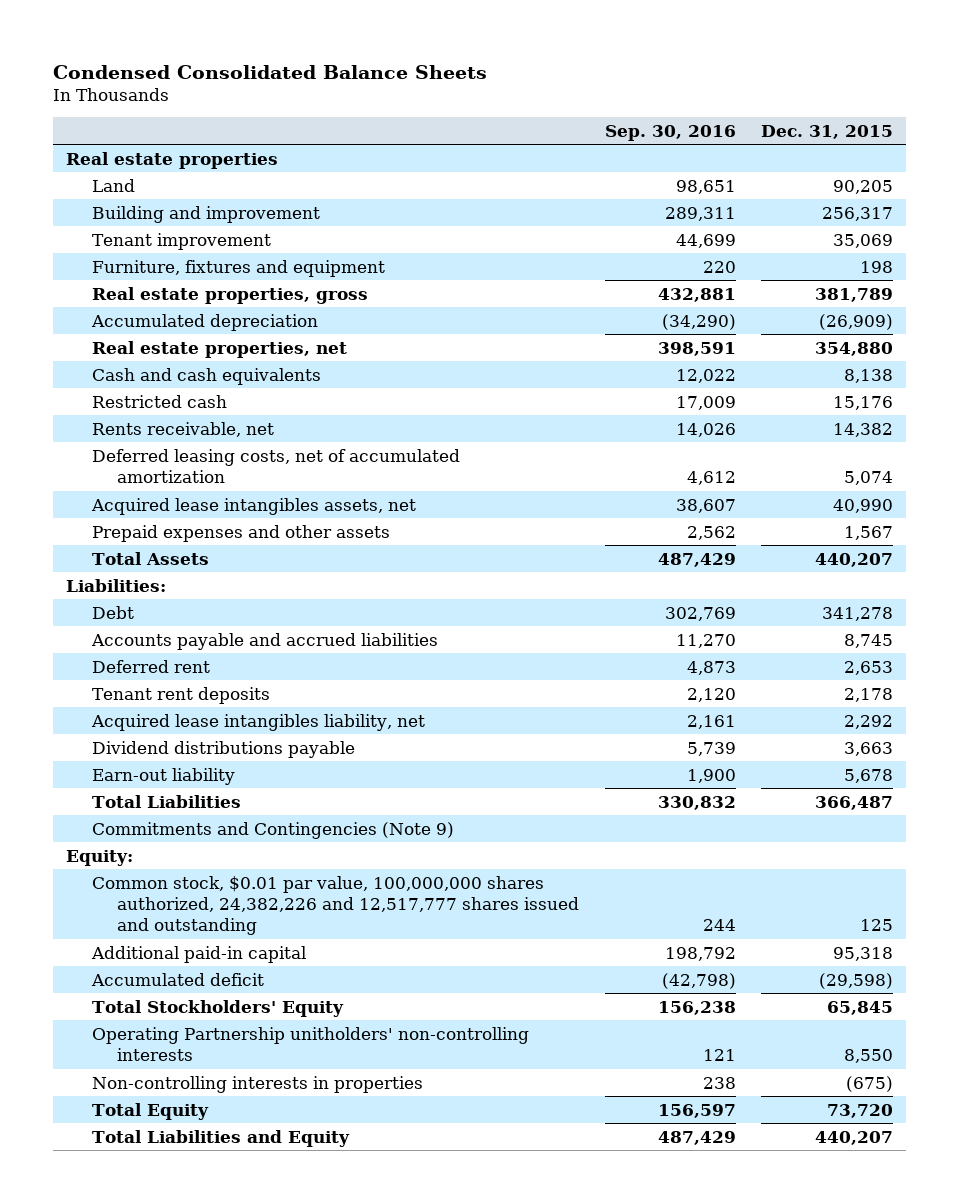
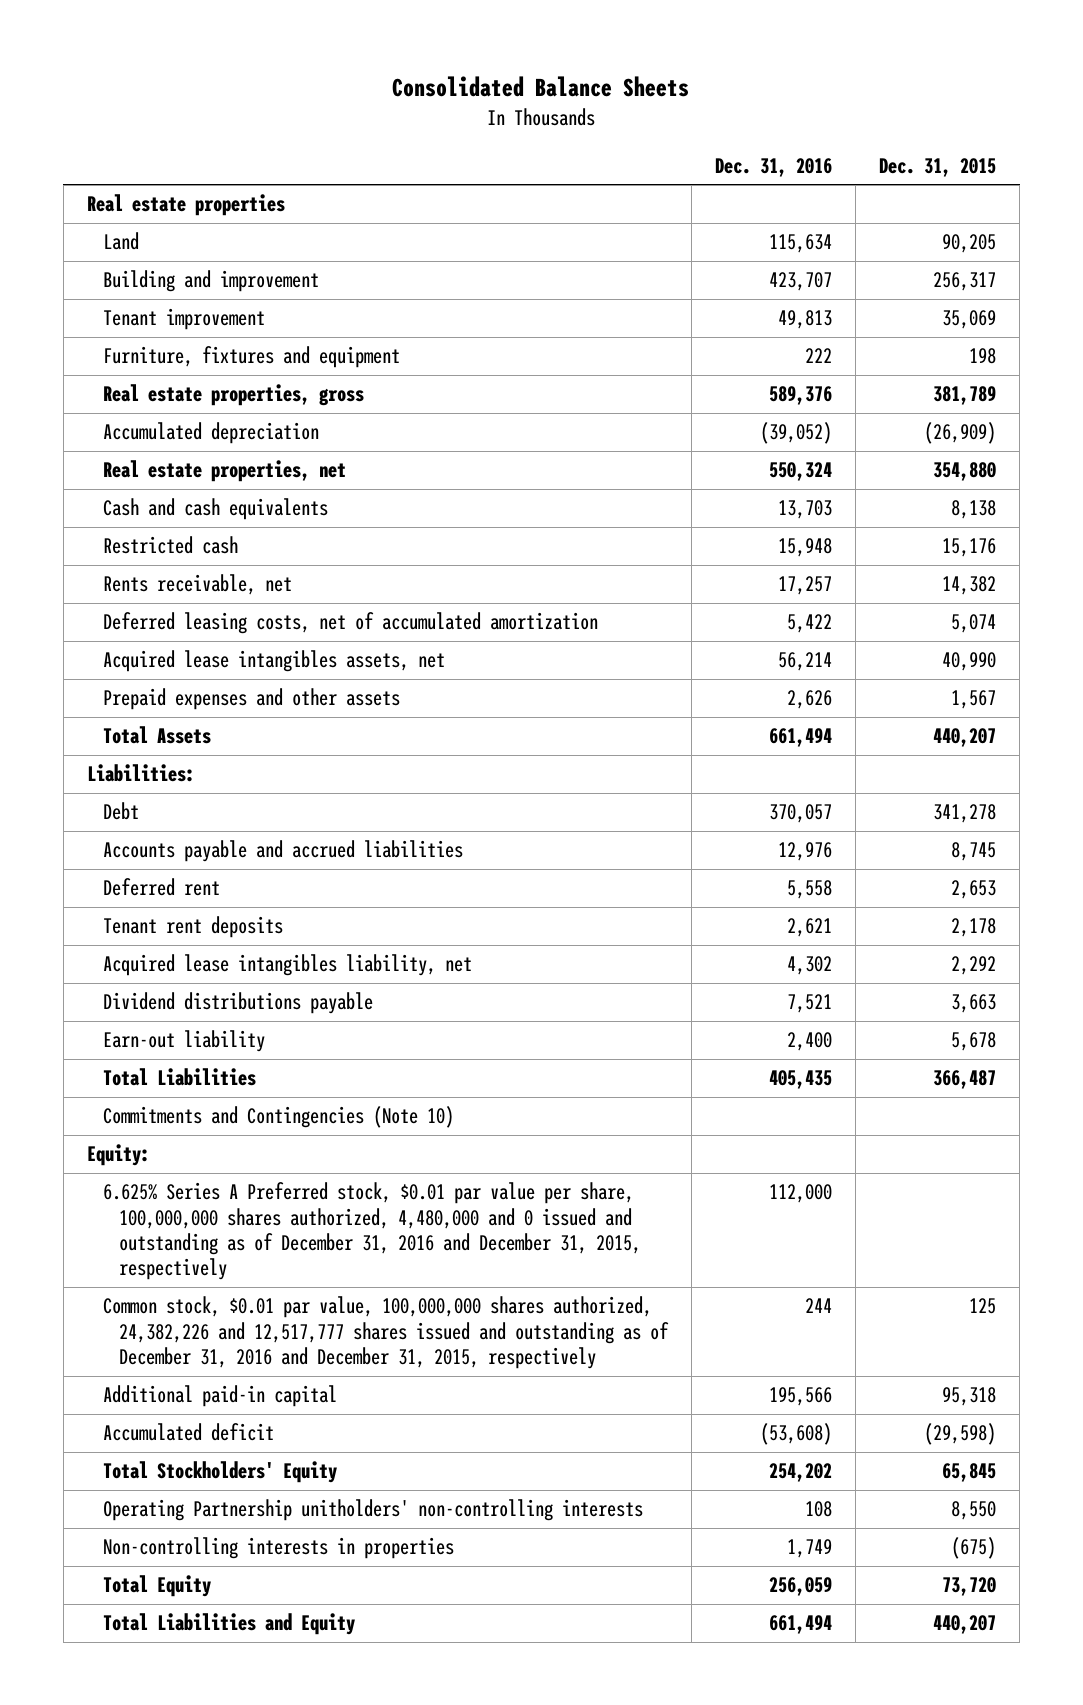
- Condensed Consolidated Balance Sheets
+ Consolidated Balance Sheets
- | Sep. 30, 2016 | Dec. 31, 2015
+ | Dec. 31, 2016 | Dec. 31, 2015
- Commitments and Contingencies (Note 9)
+ Commitments and Contingencies (Note 10)
- Common stock, $0.01 par value, 100,000,000 shares authorized, 24,382,226 and 12,517,777 shares issued and outstanding | 244 | 125
+ 6.625% Series A Preferred stock, $0.01 par value per share, 100,000,000 shares authorized, 4,480,000 and 0 issued and outstanding as of December 31, 2016 and December 31, 2015, respectively | 112,000 |
+ Common stock, $0.01 par value, 100,000,000 shares authorized, 24,382,226 and 12,517,777 shares issued and outstanding as of December 31, 2016 and December 31, 2015, respectively | 244 | 125

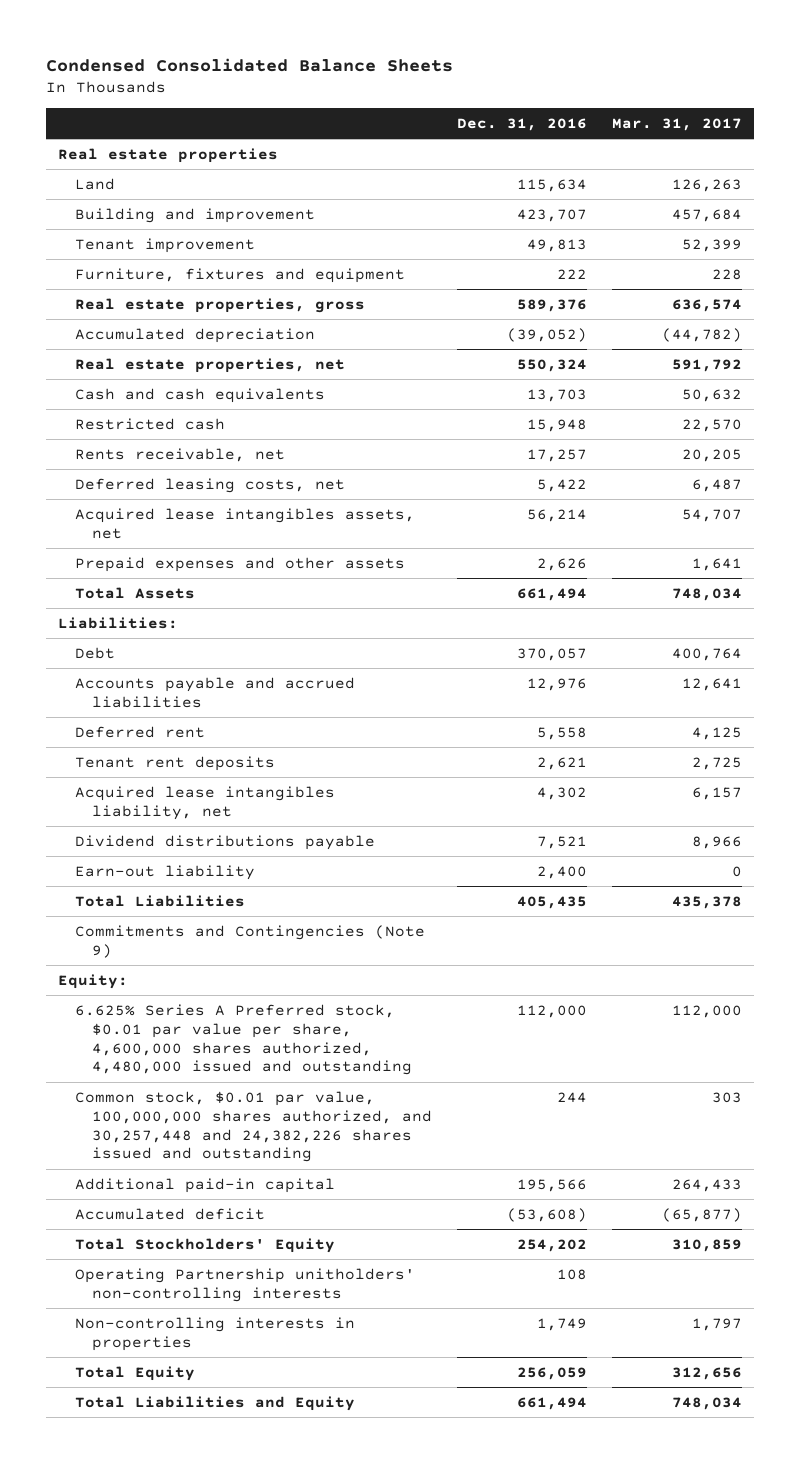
- Consolidated Balance Sheets
+ Condensed Consolidated Balance Sheets
- | Dec. 31, 2016 | Dec. 31, 2015
+ | Dec. 31, 2016 | Mar. 31, 2017
- Deferred leasing costs, net of accumulated amortization | 5,422 | 5,074
+ Deferred leasing costs, net | 5,422 | 6,487
- Commitments and Contingencies (Note 10)
+ Commitments and Contingencies (Note 9)
- 6.625% Series A Preferred stock, $0.01 par value per share, 100,000,000 shares authorized, 4,480,000 and 0 issued and outstanding as of December 31, 2016 and December 31, 2015, respectively | 112,000 |
- Common stock, $0.01 par value, 100,000,000 shares authorized, 24,382,226 and 12,517,777 shares issued and outstanding as of December 31, 2016 and December 31, 2015, respectively | 244 | 125
+ 6.625% Series A Preferred stock, $0.01 par value per share, 4,600,000 shares authorized, 4,480,000 issued and outstanding | 112,000 | 112,000
+ Common stock, $0.01 par value, 100,000,000 shares authorized, and 30,257,448 and 24,382,226 shares issued and outstanding | 244 | 303

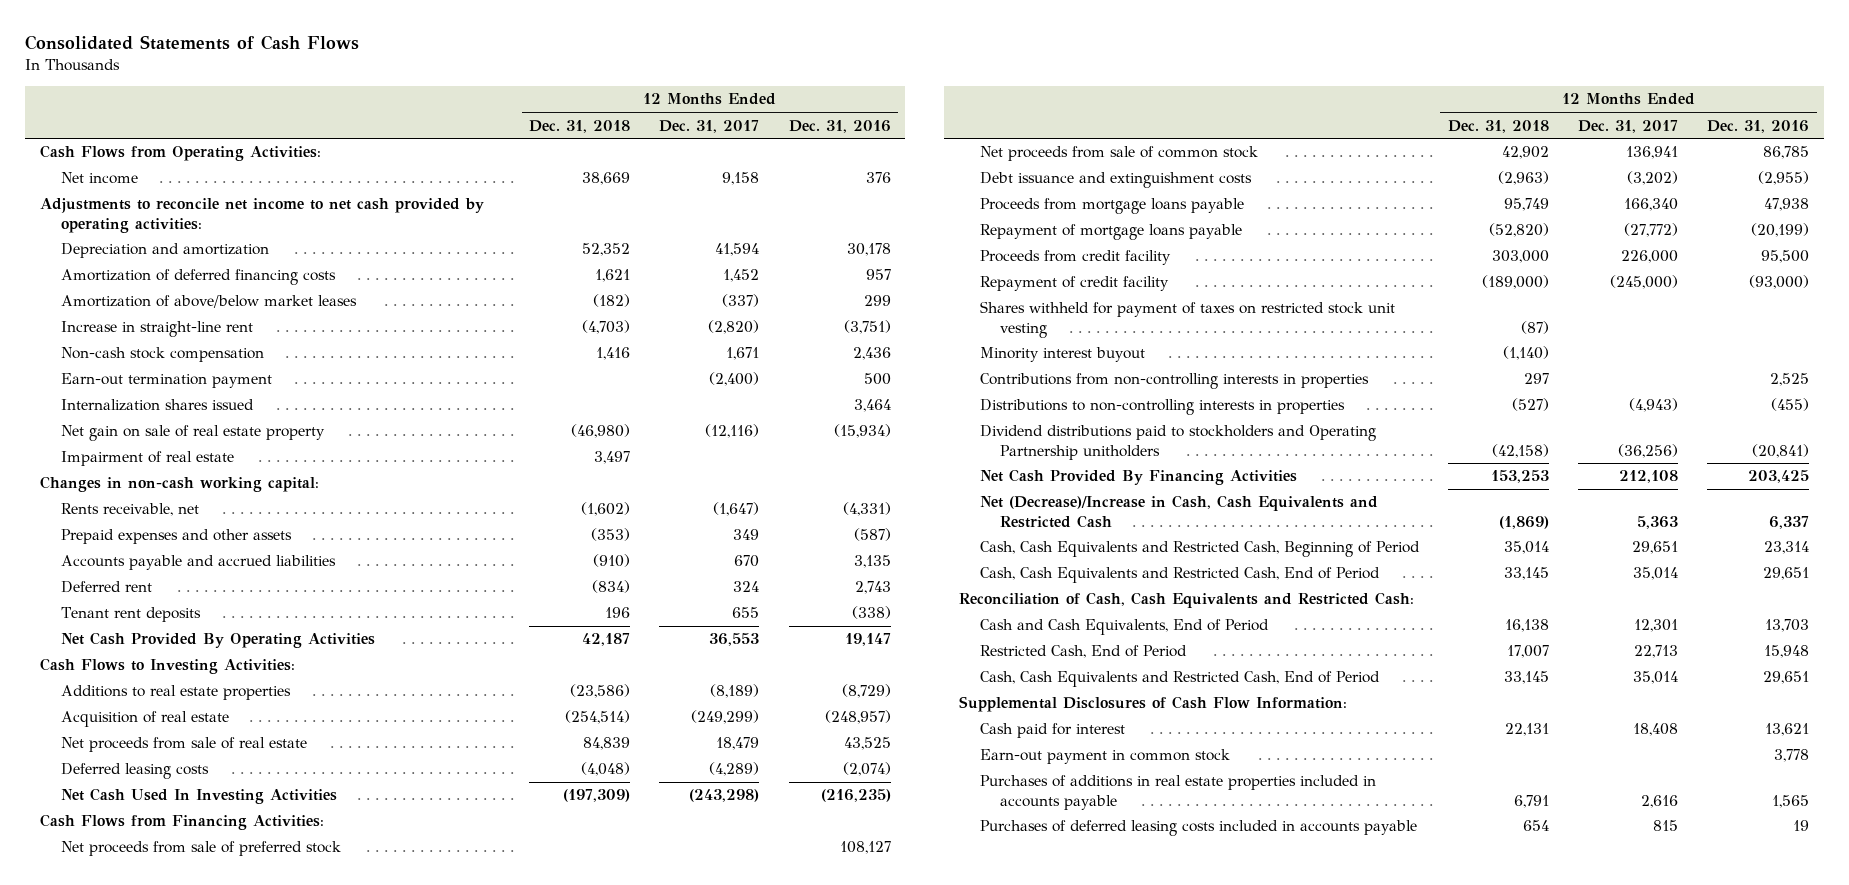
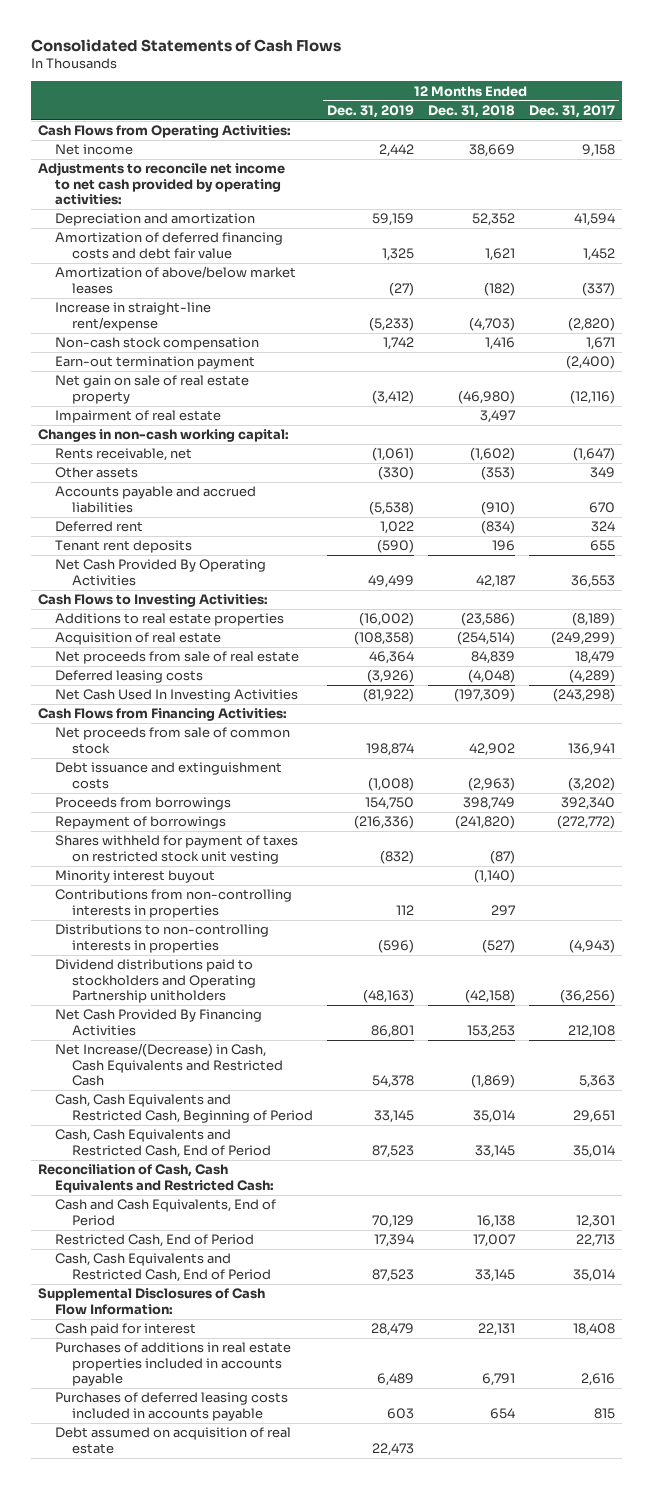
- | 12 Months Ended Dec. 31, 2018 | 12 Months Ended Dec. 31, 2017 | 12 Months Ended Dec. 31, 2016
+ | 12 Months Ended Dec. 31, 2019 | 12 Months Ended Dec. 31, 2018 | 12 Months Ended Dec. 31, 2017
- Amortization of deferred financing costs | 1,621 | 1,452 | 957
+ Amortization of deferred financing costs and debt fair value | 1,325 | 1,621 | 1,452
- Increase in straight-line rent | (4,703) | (2,820) | (3,751)
+ Increase in straight-line rent/expense | (5,233) | (4,703) | (2,820)
- Internalization shares issued | | | 3,464
- Prepaid expenses and other assets | (353) | 349 | (587)
+ Other assets | (330) | (353) | 349
- Net proceeds from sale of preferred stock | | | 108,127
- Proceeds from mortgage loans payable | 95,749 | 166,340 | 47,938
- Repayment of mortgage loans payable | (52,820) | (27,772) | (20,199)
- Proceeds from credit facility | 303,000 | 226,000 | 95,500
- Repayment of credit facility | (189,000) | (245,000) | (93,000)
+ Proceeds from borrowings | 154,750 | 398,749 | 392,340
+ Repayment of borrowings | (216,336) | (241,820) | (272,772)
- Net (Decrease)/Increase in Cash, Cash Equivalents and Restricted Cash | (1,869) | 5,363 | 6,337
+ Net Increase/(Decrease) in Cash, Cash Equivalents and Restricted Cash | 54,378 | (1,869) | 5,363
- Earn-out payment in common stock | | | 3,778
+ Debt assumed on acquisition of real estate | 22,473 | |

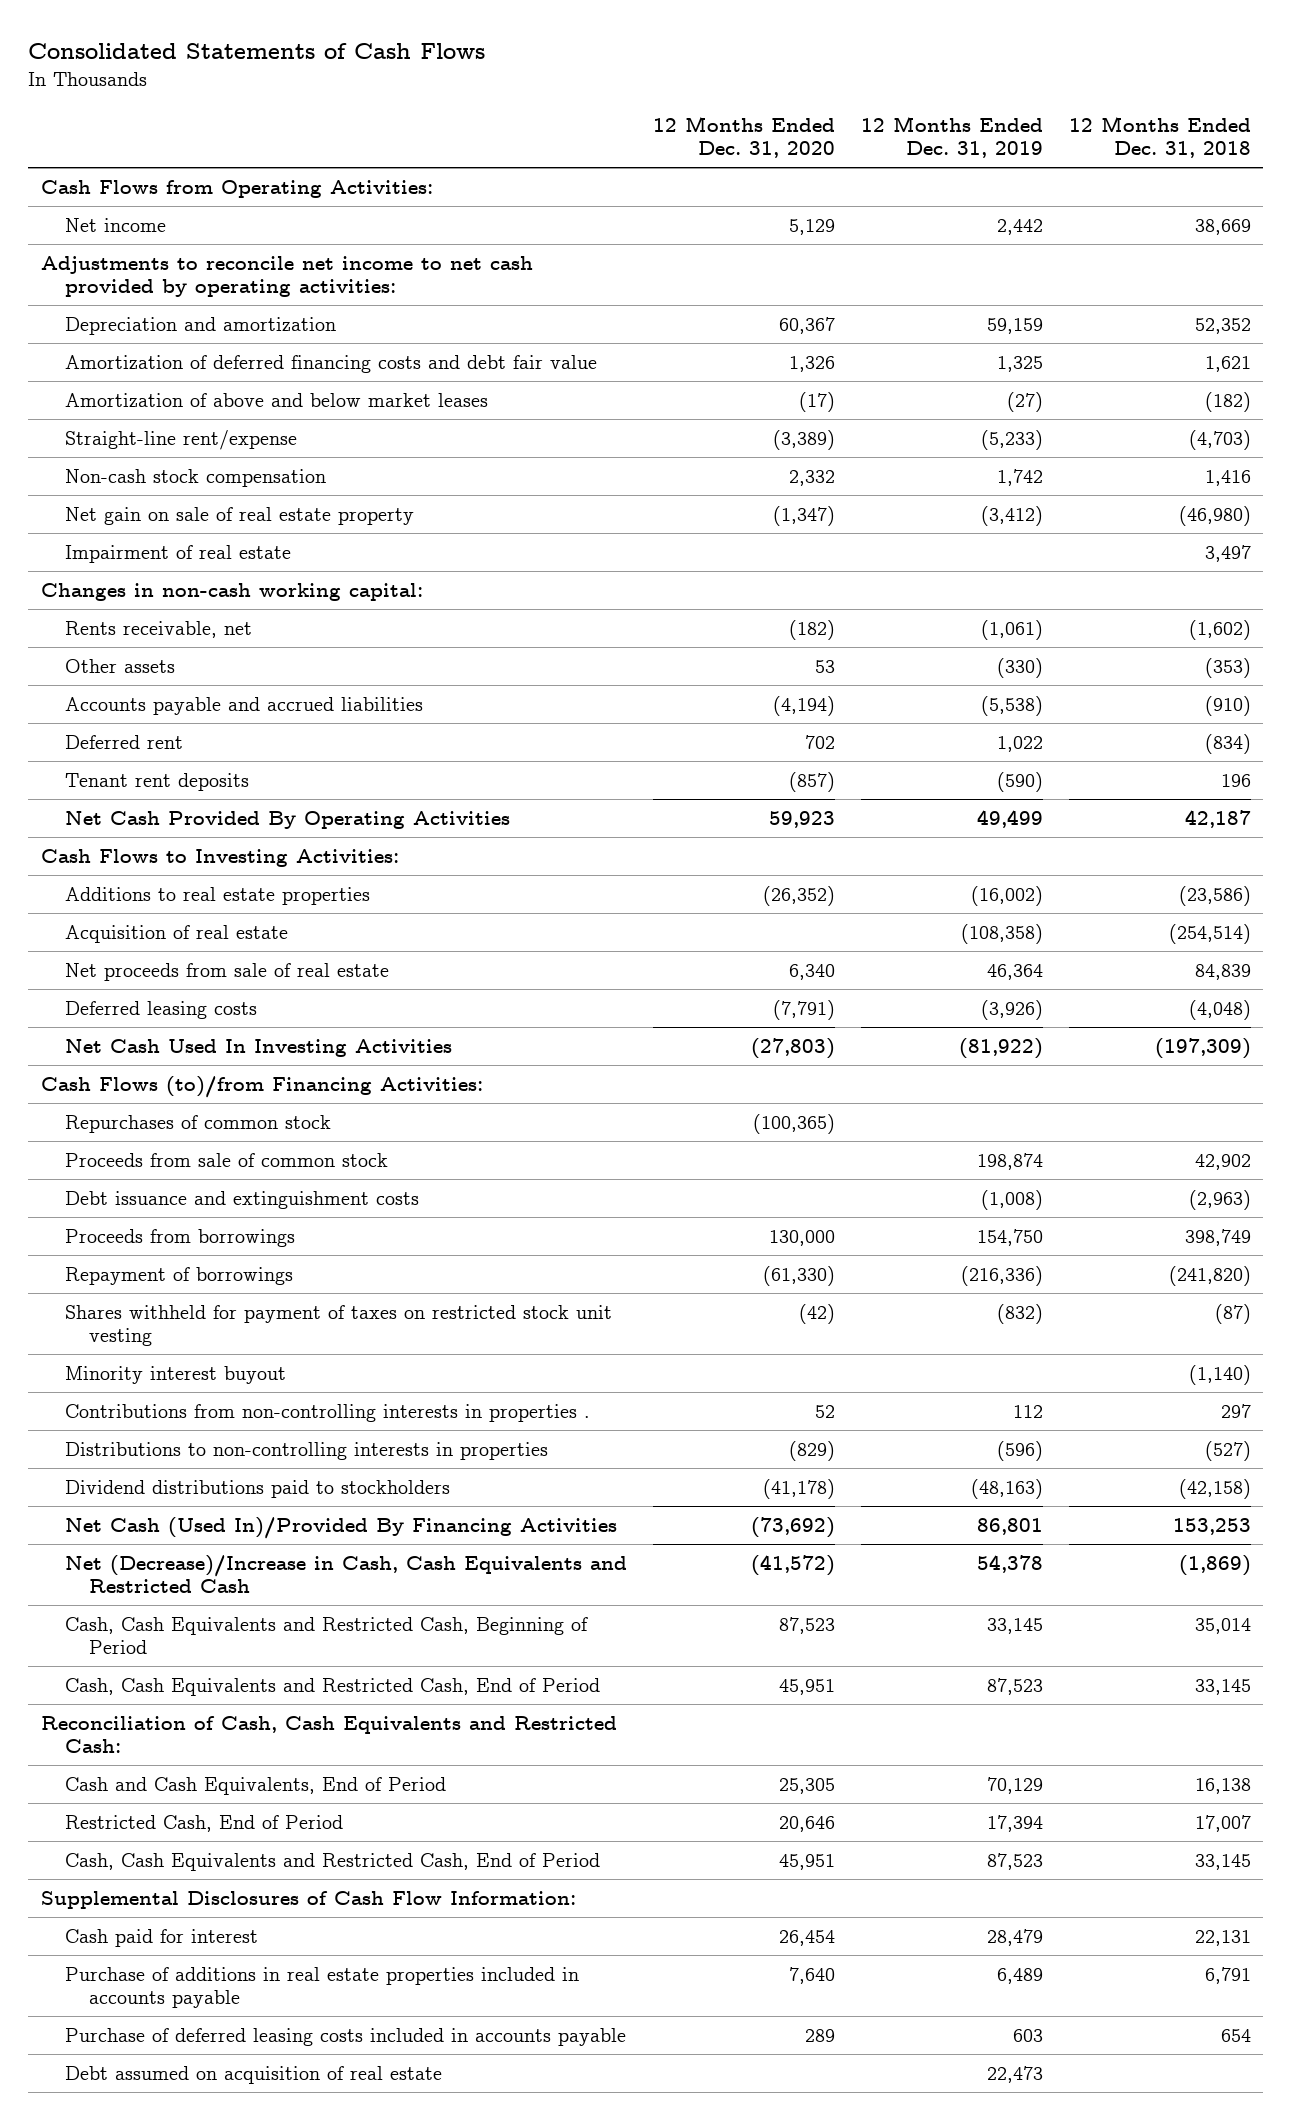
- | 12 Months Ended Dec. 31, 2019 | 12 Months Ended Dec. 31, 2018 | 12 Months Ended Dec. 31, 2017
+ | 12 Months Ended Dec. 31, 2020 | 12 Months Ended Dec. 31, 2019 | 12 Months Ended Dec. 31, 2018
- Amortization of above/below market leases | (27) | (182) | (337)
- Increase in straight-line rent/expense | (5,233) | (4,703) | (2,820)
+ Amortization of above and below market leases | (17) | (27) | (182)
+ Straight-line rent/expense | (3,389) | (5,233) | (4,703)
- Earn-out termination payment | | | (2,400)
- Cash Flows from Financing Activities:
- Net proceeds from sale of common stock | 198,874 | 42,902 | 136,941
+ Cash Flows (to)/from Financing Activities:
+ Repurchases of common stock | (100,365) | |
+ Proceeds from sale of common stock | | 198,874 | 42,902
- Contributions from non-controlling interests in properties | 112 | 297 |
+ Contributions from non-controlling interests in properties . | 52 | 112 | 297
- Dividend distributions paid to stockholders and Operating Partnership unitholders | (48,163) | (42,158) | (36,256)
- Net Cash Provided By Financing Activities | 86,801 | 153,253 | 212,108
- Net Increase/(Decrease) in Cash, Cash Equivalents and Restricted Cash | 54,378 | (1,869) | 5,363
+ Dividend distributions paid to stockholders | (41,178) | (48,163) | (42,158)
+ Net Cash (Used In)/Provided By Financing Activities | (73,692) | 86,801 | 153,253
+ Net (Decrease)/Increase in Cash, Cash Equivalents and Restricted Cash | (41,572) | 54,378 | (1,869)
- Purchases of additions in real estate properties included in accounts payable | 6,489 | 6,791 | 2,616
- Purchases of deferred leasing costs included in accounts payable | 603 | 654 | 815
+ Purchase of additions in real estate properties included in accounts payable | 7,640 | 6,489 | 6,791
+ Purchase of deferred leasing costs included in accounts payable | 289 | 603 | 654

